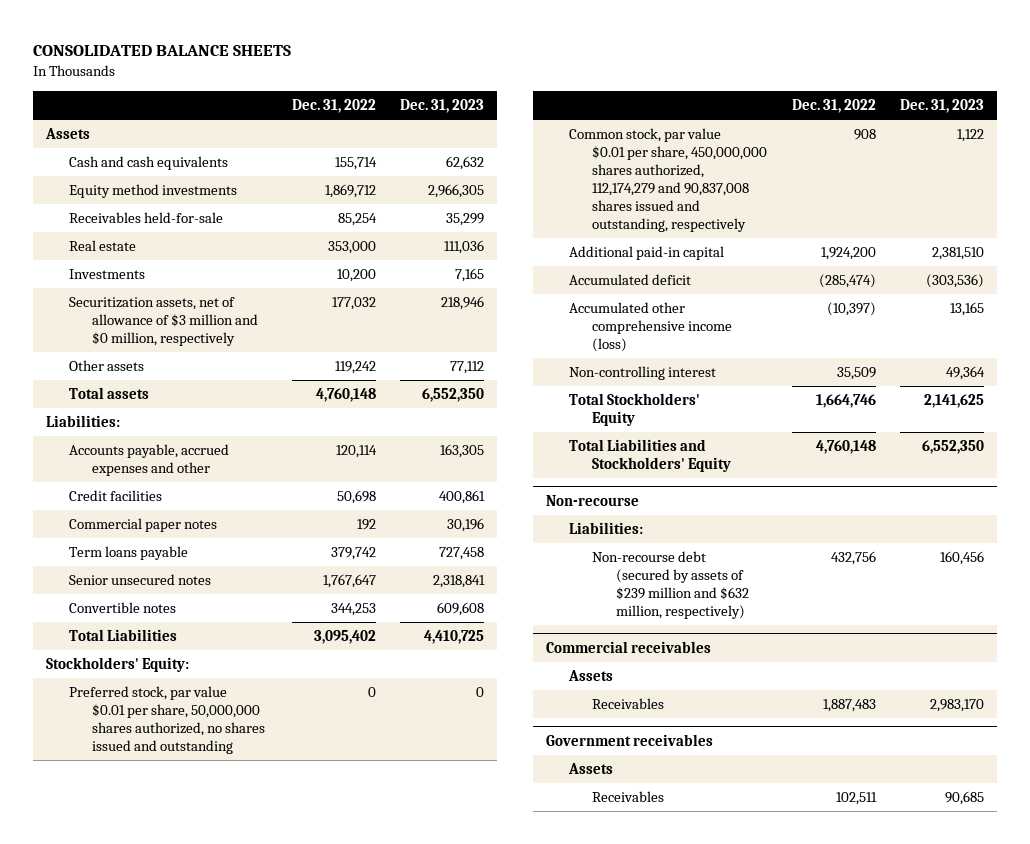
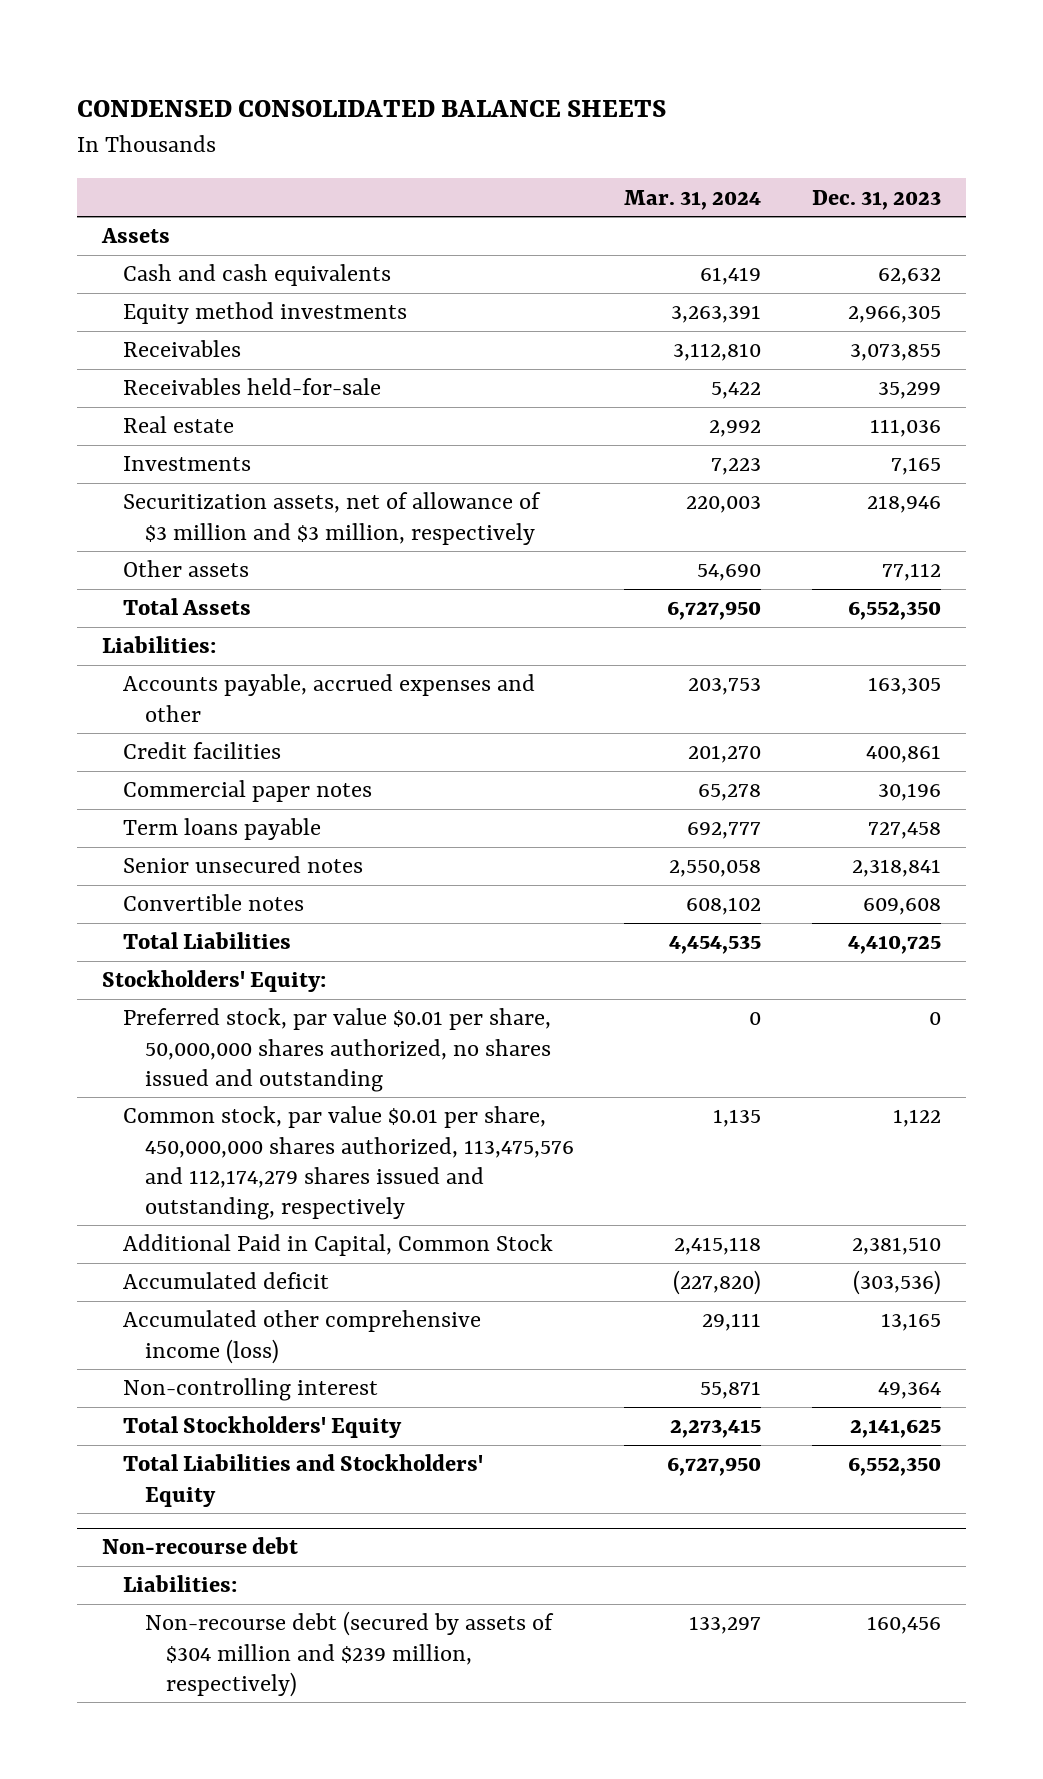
- CONSOLIDATED BALANCE SHEETS
+ CONDENSED CONSOLIDATED BALANCE SHEETS
- | Dec. 31, 2022 | Dec. 31, 2023
+ | Mar. 31, 2024 | Dec. 31, 2023
+ Receivables | 3,112,810 | 3,073,855
- Securitization assets, net of allowance of $3 million and $0 million, respectively | 177,032 | 218,946
+ Securitization assets, net of allowance of $3 million and $3 million, respectively | 220,003 | 218,946
- Total assets | 4,760,148 | 6,552,350
+ Total Assets | 6,727,950 | 6,552,350
- Common stock, par value $0.01 per share, 450,000,000 shares authorized, 112,174,279 and 90,837,008 shares issued and outstanding, respectively | 908 | 1,122
- Additional paid-in capital | 1,924,200 | 2,381,510
+ Common stock, par value $0.01 per share, 450,000,000 shares authorized, 113,475,576 and 112,174,279 shares issued and outstanding, respectively | 1,135 | 1,122
+ Additional Paid in Capital, Common Stock | 2,415,118 | 2,381,510
- Non-recourse
+ Non-recourse debt
- Non-recourse debt (secured by assets of $239 million and $632 million, respectively) | 432,756 | 160,456
- Commercial receivables
- Assets
- Receivables | 1,887,483 | 2,983,170
- Government receivables
- Assets
- Receivables | 102,511 | 90,685
+ Non-recourse debt (secured by assets of $304 million and $239 million, respectively) | 133,297 | 160,456

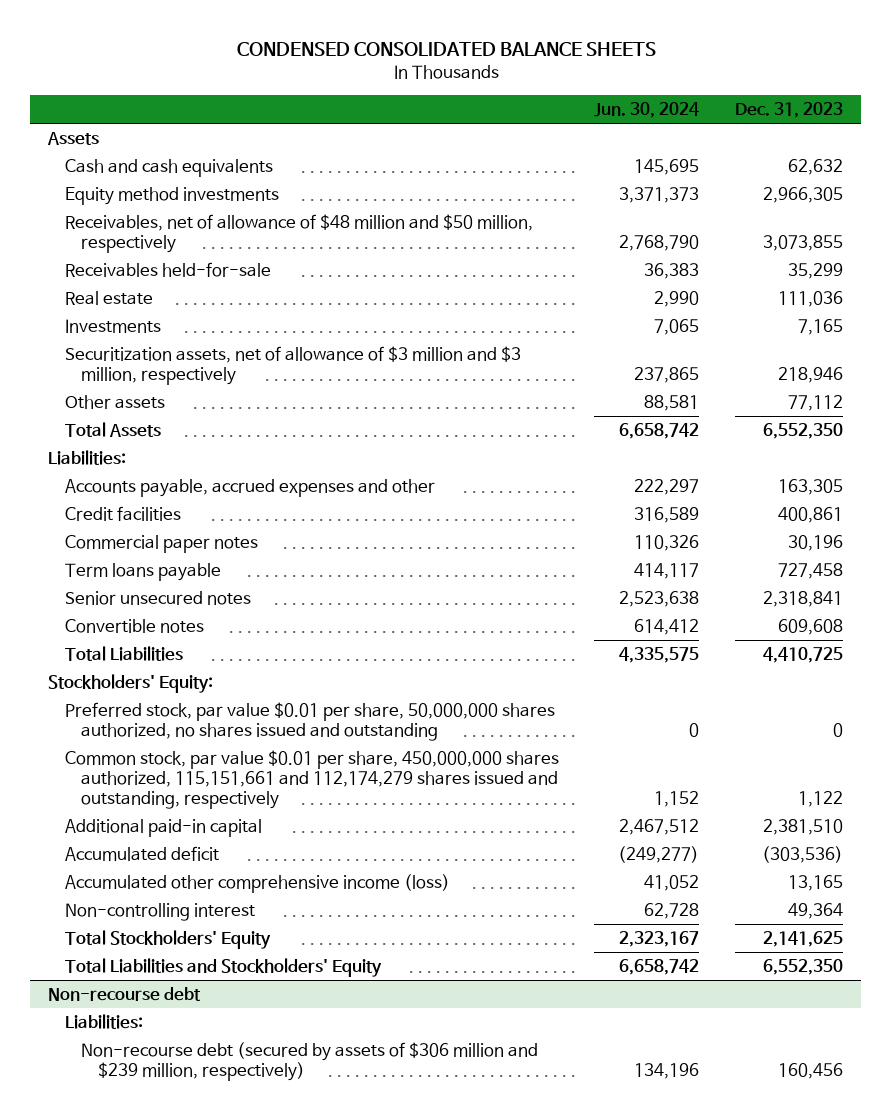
- | Mar. 31, 2024 | Dec. 31, 2023
+ | Jun. 30, 2024 | Dec. 31, 2023
- Receivables | 3,112,810 | 3,073,855
+ Receivables, net of allowance of $48 million and $50 million, respectively | 2,768,790 | 3,073,855
- Common stock, par value $0.01 per share, 450,000,000 shares authorized, 113,475,576 and 112,174,279 shares issued and outstanding, respectively | 1,135 | 1,122
- Additional Paid in Capital, Common Stock | 2,415,118 | 2,381,510
+ Common stock, par value $0.01 per share, 450,000,000 shares authorized, 115,151,661 and 112,174,279 shares issued and outstanding, respectively | 1,152 | 1,122
+ Additional paid-in capital | 2,467,512 | 2,381,510
@ Non-recourse debt
- Non-recourse debt (secured by assets of $304 million and $239 million, respectively) | 133,297 | 160,456
+ Non-recourse debt (secured by assets of $306 million and $239 million, respectively) | 134,196 | 160,456

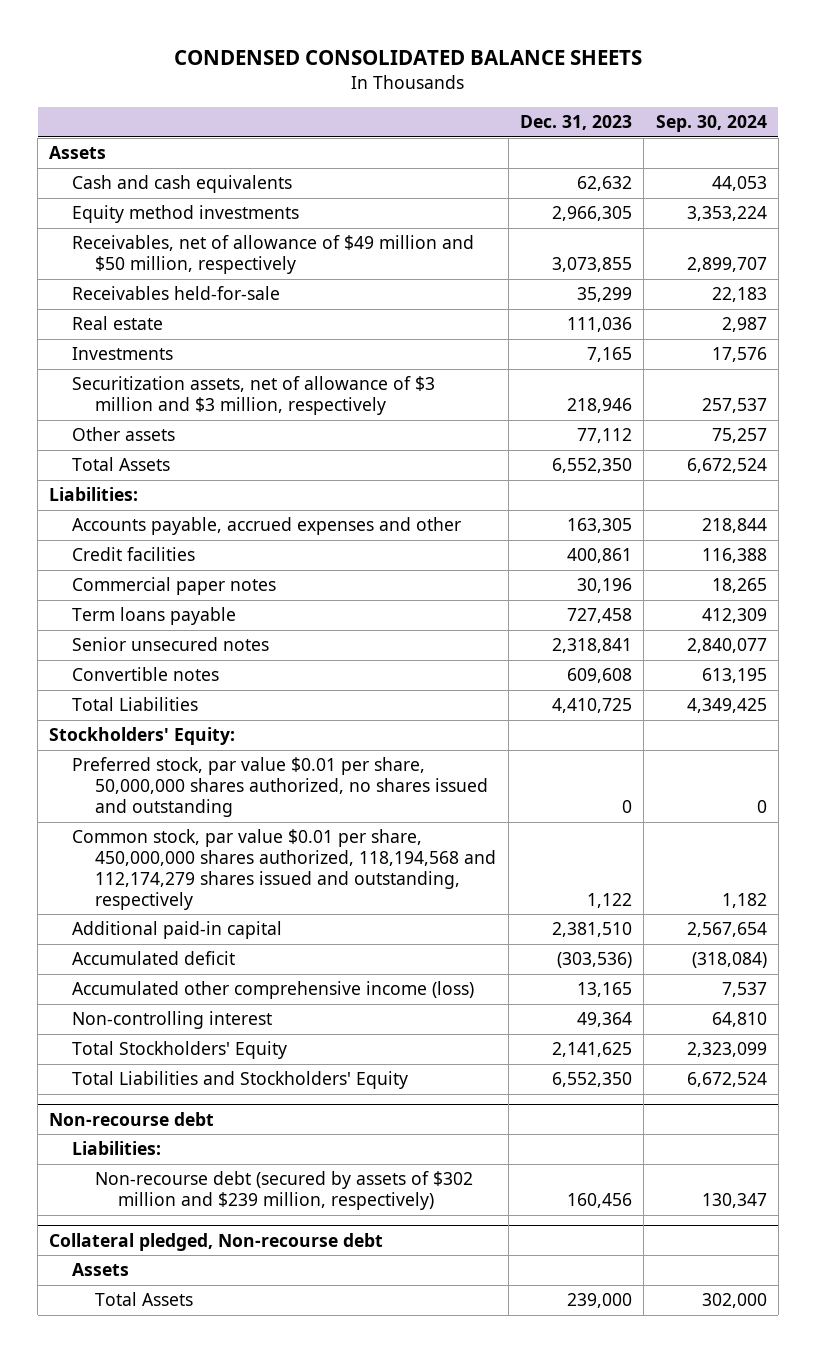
- | Jun. 30, 2024 | Dec. 31, 2023
+ | Dec. 31, 2023 | Sep. 30, 2024
- Receivables, net of allowance of $48 million and $50 million, respectively | 2,768,790 | 3,073,855
+ Receivables, net of allowance of $49 million and $50 million, respectively | 3,073,855 | 2,899,707
- Common stock, par value $0.01 per share, 450,000,000 shares authorized, 115,151,661 and 112,174,279 shares issued and outstanding, respectively | 1,152 | 1,122
+ Common stock, par value $0.01 per share, 450,000,000 shares authorized, 118,194,568 and 112,174,279 shares issued and outstanding, respectively | 1,122 | 1,182
@ Non-recourse debt
- Non-recourse debt (secured by assets of $306 million and $239 million, respectively) | 134,196 | 160,456
+ Non-recourse debt (secured by assets of $302 million and $239 million, respectively) | 160,456 | 130,347
+ Collateral pledged, Non-recourse debt
+ Assets
+ Total Assets | 239,000 | 302,000

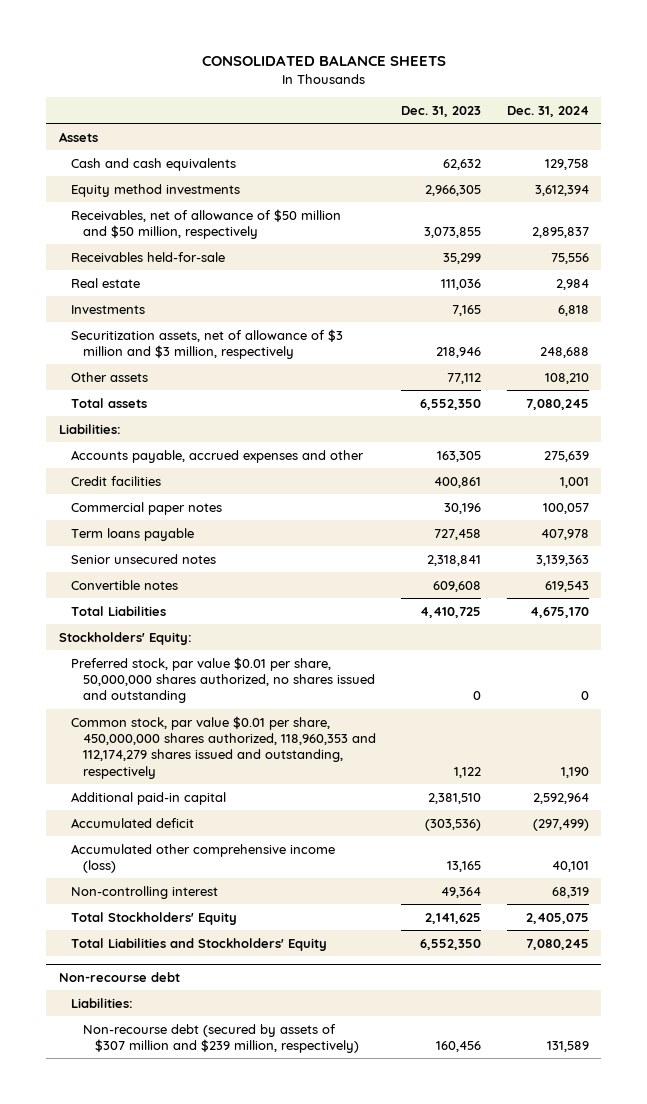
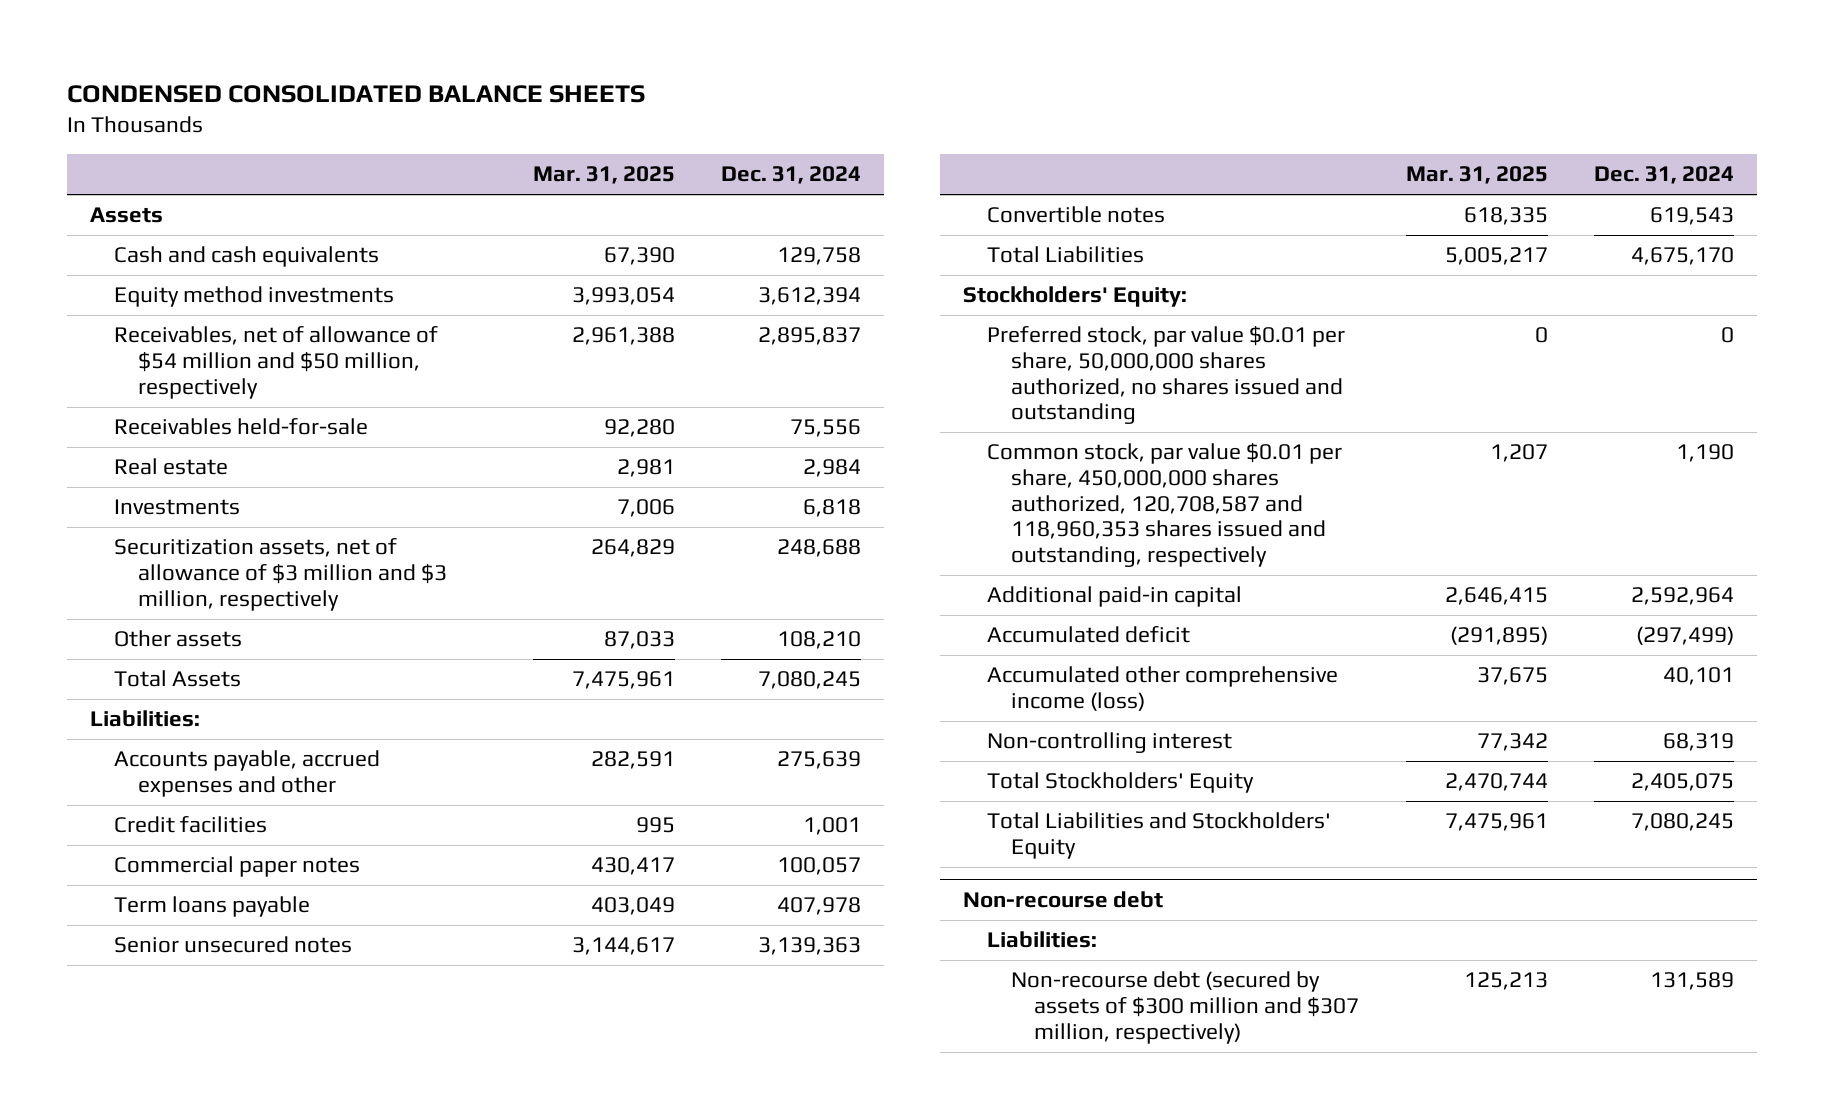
- CONSOLIDATED BALANCE SHEETS
+ CONDENSED CONSOLIDATED BALANCE SHEETS
- | Dec. 31, 2023 | Dec. 31, 2024
+ | Mar. 31, 2025 | Dec. 31, 2024
- Receivables, net of allowance of $50 million and $50 million, respectively | 3,073,855 | 2,895,837
+ Receivables, net of allowance of $54 million and $50 million, respectively | 2,961,388 | 2,895,837
- Total assets | 6,552,350 | 7,080,245
+ Total Assets | 7,475,961 | 7,080,245
- Common stock, par value $0.01 per share, 450,000,000 shares authorized, 118,960,353 and 112,174,279 shares issued and outstanding, respectively | 1,122 | 1,190
+ Common stock, par value $0.01 per share, 450,000,000 shares authorized, 120,708,587 and 118,960,353 shares issued and outstanding, respectively | 1,207 | 1,190
@ Non-recourse debt
- Non-recourse debt (secured by assets of $307 million and $239 million, respectively) | 160,456 | 131,589
+ Non-recourse debt (secured by assets of $300 million and $307 million, respectively) | 125,213 | 131,589

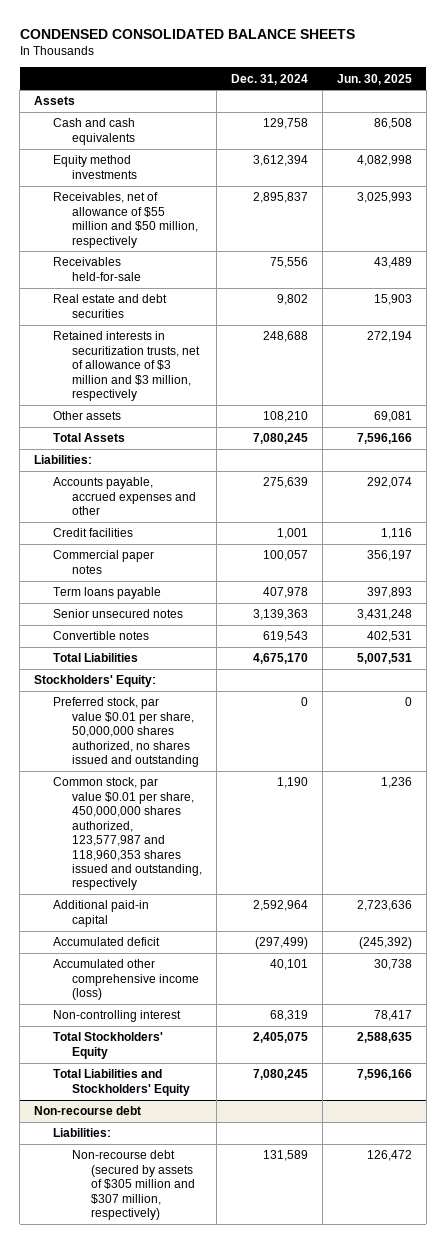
- | Mar. 31, 2025 | Dec. 31, 2024
+ | Dec. 31, 2024 | Jun. 30, 2025
- Receivables, net of allowance of $54 million and $50 million, respectively | 2,961,388 | 2,895,837
+ Receivables, net of allowance of $55 million and $50 million, respectively | 2,895,837 | 3,025,993
- Real estate | 2,981 | 2,984
- Investments | 7,006 | 6,818
- Securitization assets, net of allowance of $3 million and $3 million, respectively | 264,829 | 248,688
+ Real estate and debt securities | 9,802 | 15,903
+ Retained interests in securitization trusts, net of allowance of $3 million and $3 million, respectively | 248,688 | 272,194
- Common stock, par value $0.01 per share, 450,000,000 shares authorized, 120,708,587 and 118,960,353 shares issued and outstanding, respectively | 1,207 | 1,190
+ Common stock, par value $0.01 per share, 450,000,000 shares authorized, 123,577,987 and 118,960,353 shares issued and outstanding, respectively | 1,190 | 1,236
@ Non-recourse debt
- Non-recourse debt (secured by assets of $300 million and $307 million, respectively) | 125,213 | 131,589
+ Non-recourse debt (secured by assets of $305 million and $307 million, respectively) | 131,589 | 126,472

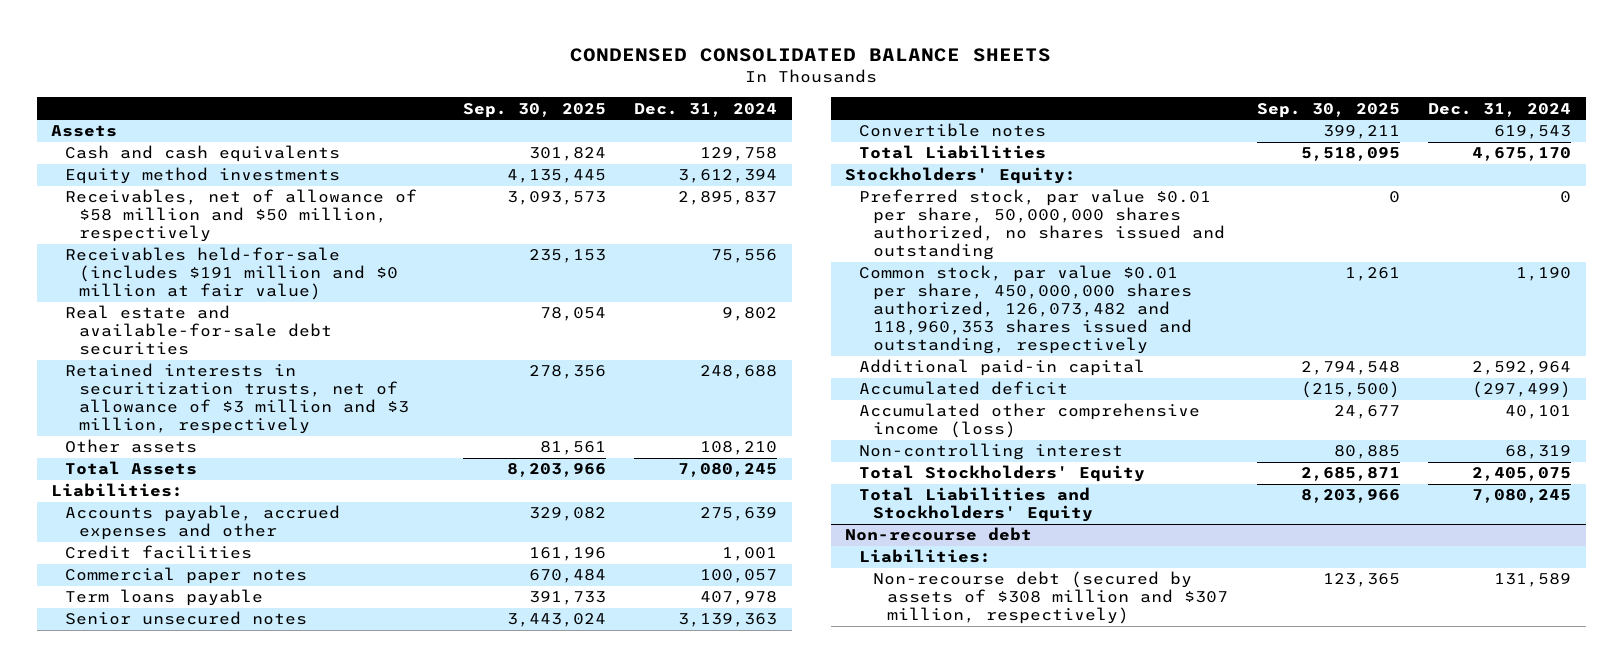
- | Dec. 31, 2024 | Jun. 30, 2025
+ | Sep. 30, 2025 | Dec. 31, 2024
- Receivables, net of allowance of $55 million and $50 million, respectively | 2,895,837 | 3,025,993
- Receivables held-for-sale | 75,556 | 43,489
- Real estate and debt securities | 9,802 | 15,903
+ Receivables, net of allowance of $58 million and $50 million, respectively | 3,093,573 | 2,895,837
+ Receivables held-for-sale (includes $191 million and $0 million at fair value) | 235,153 | 75,556
+ Real estate and available-for-sale debt securities | 78,054 | 9,802
- Common stock, par value $0.01 per share, 450,000,000 shares authorized, 123,577,987 and 118,960,353 shares issued and outstanding, respectively | 1,190 | 1,236
+ Common stock, par value $0.01 per share, 450,000,000 shares authorized, 126,073,482 and 118,960,353 shares issued and outstanding, respectively | 1,261 | 1,190
@ Non-recourse debt
- Non-recourse debt (secured by assets of $305 million and $307 million, respectively) | 131,589 | 126,472
+ Non-recourse debt (secured by assets of $308 million and $307 million, respectively) | 123,365 | 131,589

